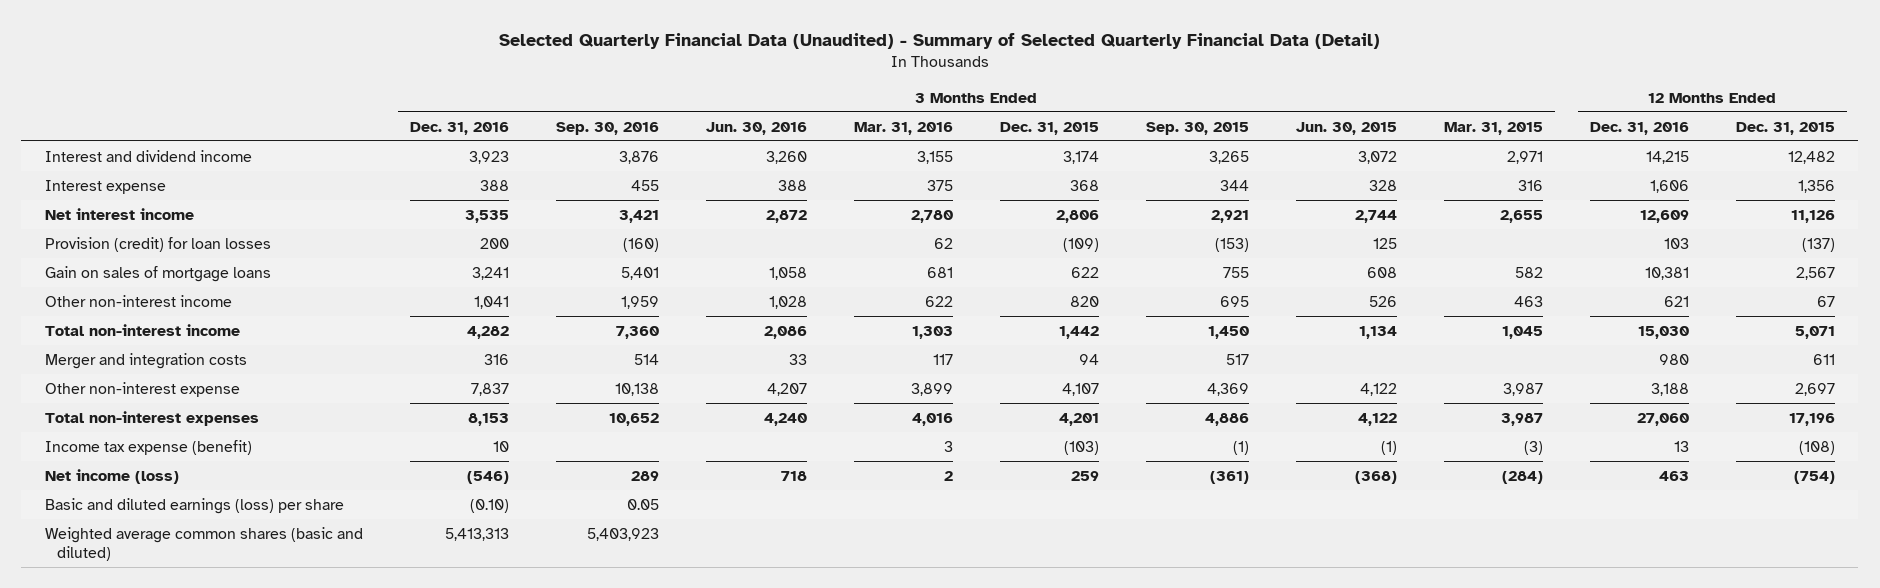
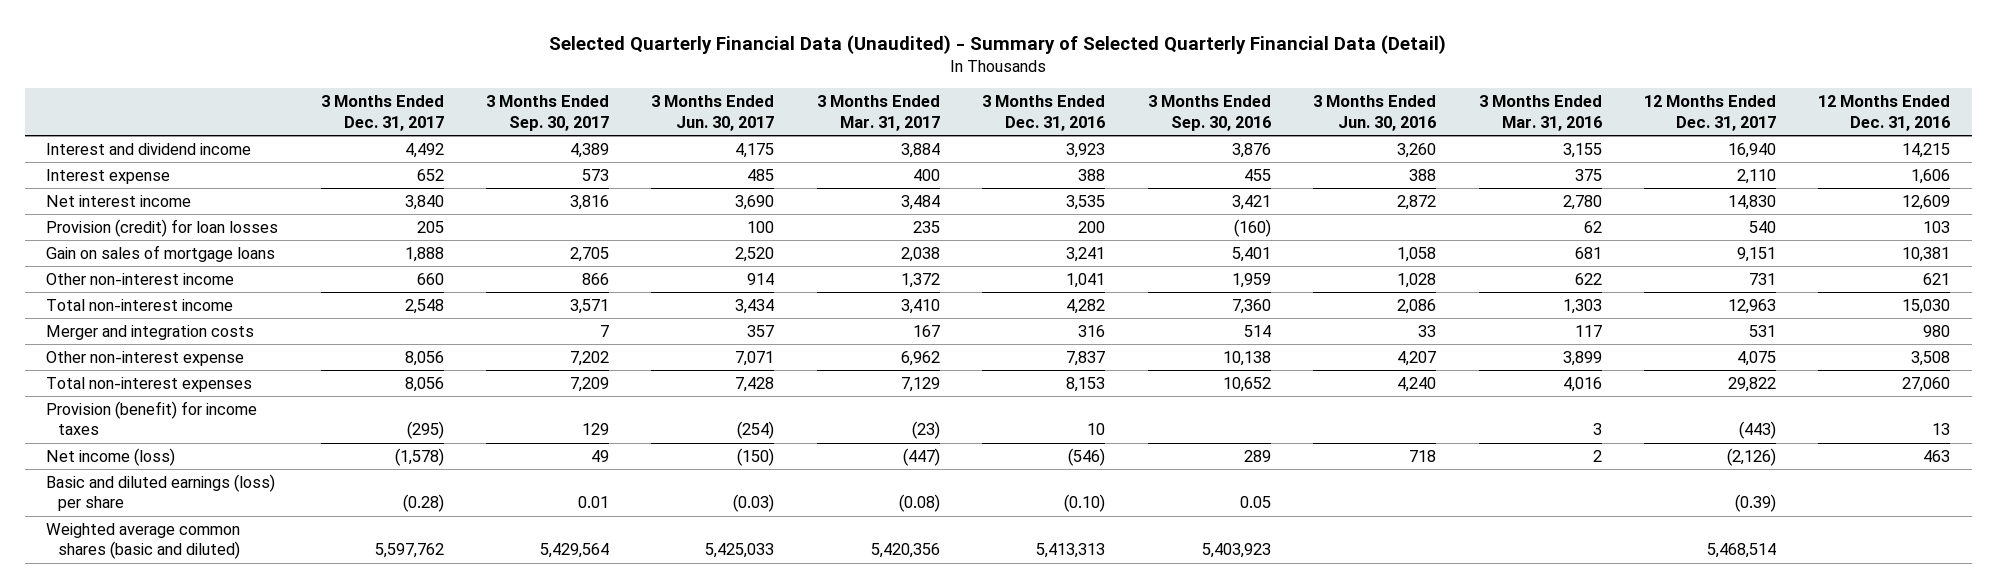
- | 3 Months Ended Dec. 31, 2016 | 3 Months Ended Sep. 30, 2016 | 3 Months Ended Jun. 30, 2016 | 3 Months Ended Mar. 31, 2016 | 3 Months Ended Dec. 31, 2015 | 3 Months Ended Sep. 30, 2015 | 3 Months Ended Jun. 30, 2015 | 3 Months Ended Mar. 31, 2015 | 12 Months Ended Dec. 31, 2016 | 12 Months Ended Dec. 31, 2015
+ | 3 Months Ended Dec. 31, 2017 | 3 Months Ended Sep. 30, 2017 | 3 Months Ended Jun. 30, 2017 | 3 Months Ended Mar. 31, 2017 | 3 Months Ended Dec. 31, 2016 | 3 Months Ended Sep. 30, 2016 | 3 Months Ended Jun. 30, 2016 | 3 Months Ended Mar. 31, 2016 | 12 Months Ended Dec. 31, 2017 | 12 Months Ended Dec. 31, 2016
- Other non-interest expense | 7,837 | 10,138 | 4,207 | 3,899 | 4,107 | 4,369 | 4,122 | 3,987 | 3,188 | 2,697
+ Other non-interest expense | 8,056 | 7,202 | 7,071 | 6,962 | 7,837 | 10,138 | 4,207 | 3,899 | 4,075 | 3,508
- Income tax expense (benefit) | 10 | | | 3 | (103) | (1) | (1) | (3) | 13 | (108)
+ Provision (benefit) for income taxes | (295) | 129 | (254) | (23) | 10 | | | 3 | (443) | 13

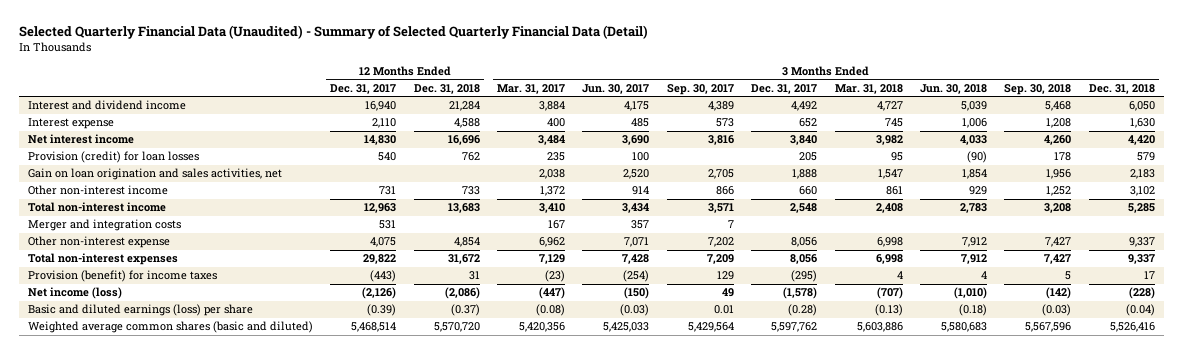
- | 3 Months Ended Dec. 31, 2017 | 3 Months Ended Sep. 30, 2017 | 3 Months Ended Jun. 30, 2017 | 3 Months Ended Mar. 31, 2017 | 3 Months Ended Dec. 31, 2016 | 3 Months Ended Sep. 30, 2016 | 3 Months Ended Jun. 30, 2016 | 3 Months Ended Mar. 31, 2016 | 12 Months Ended Dec. 31, 2017 | 12 Months Ended Dec. 31, 2016
+ | 12 Months Ended Dec. 31, 2017 | 12 Months Ended Dec. 31, 2018 | 3 Months Ended Mar. 31, 2017 | 3 Months Ended Jun. 30, 2017 | 3 Months Ended Sep. 30, 2017 | 3 Months Ended Dec. 31, 2017 | 3 Months Ended Mar. 31, 2018 | 3 Months Ended Jun. 30, 2018 | 3 Months Ended Sep. 30, 2018 | 3 Months Ended Dec. 31, 2018
- Gain on sales of mortgage loans | 1,888 | 2,705 | 2,520 | 2,038 | 3,241 | 5,401 | 1,058 | 681 | 9,151 | 10,381
+ Gain on loan origination and sales activities, net | | | 2,038 | 2,520 | 2,705 | 1,888 | 1,547 | 1,854 | 1,956 | 2,183

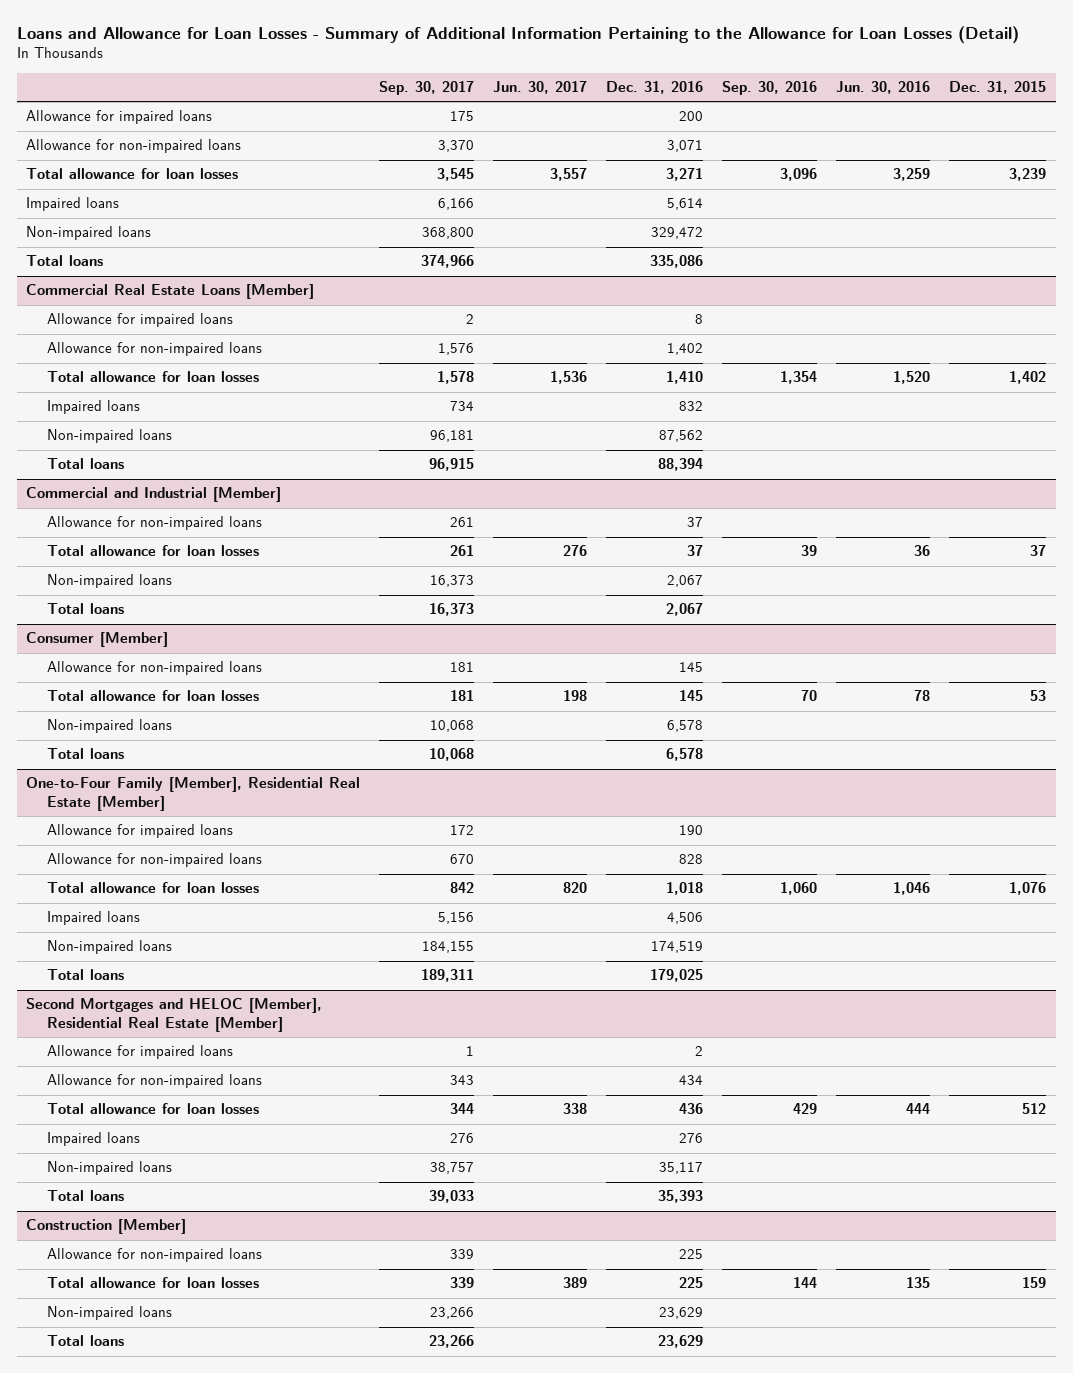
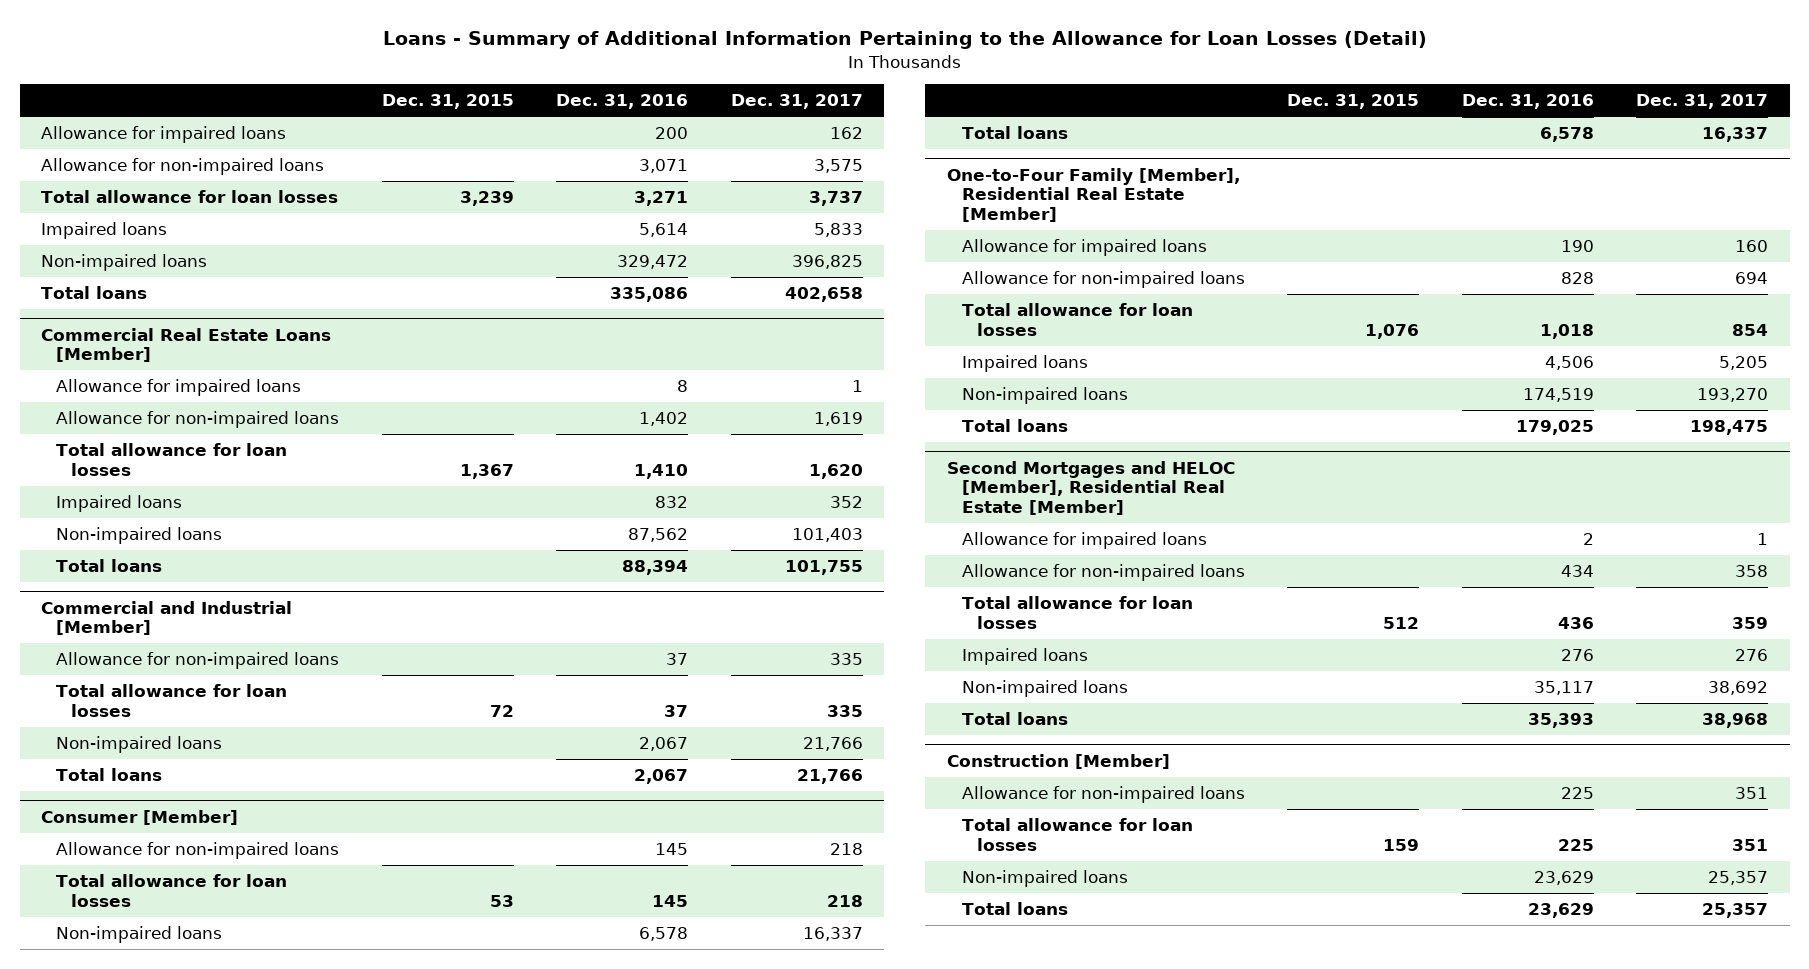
- Loans and Allowance for Loan Losses - Summary of Additional Information Pertaining to the Allowance for Loan Losses (Detail)
+ Loans - Summary of Additional Information Pertaining to the Allowance for Loan Losses (Detail)
- | Sep. 30, 2017 | Jun. 30, 2017 | Dec. 31, 2016 | Sep. 30, 2016 | Jun. 30, 2016 | Dec. 31, 2015
+ | Dec. 31, 2015 | Dec. 31, 2016 | Dec. 31, 2017
@ Commercial Real Estate Loans [Member]
- Total allowance for loan losses | 1,578 | 1,536 | 1,410 | 1,354 | 1,520 | 1,402
+ Total allowance for loan losses | 1,367 | 1,410 | 1,620
@ Commercial and Industrial [Member]
- Total allowance for loan losses | 261 | 276 | 37 | 39 | 36 | 37
+ Total allowance for loan losses | 72 | 37 | 335

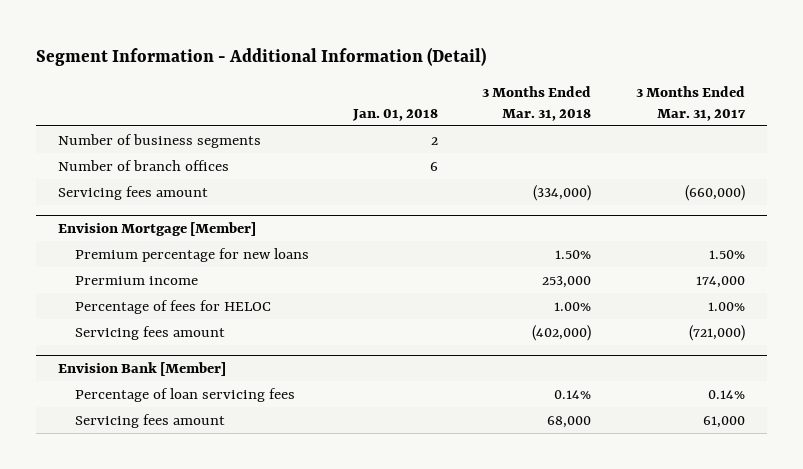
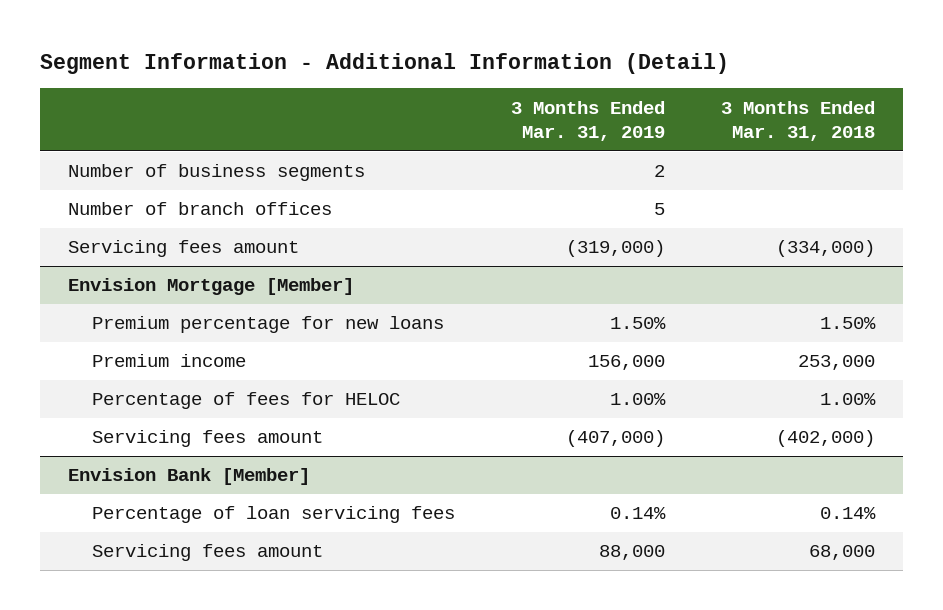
- | Jan. 01, 2018 | 3 Months Ended Mar. 31, 2018 | 3 Months Ended Mar. 31, 2017
+ | 3 Months Ended Mar. 31, 2019 | 3 Months Ended Mar. 31, 2018
@ Envision Mortgage [Member]
- Prermium income | | 253,000 | 174,000
+ Premium income | 156,000 | 253,000

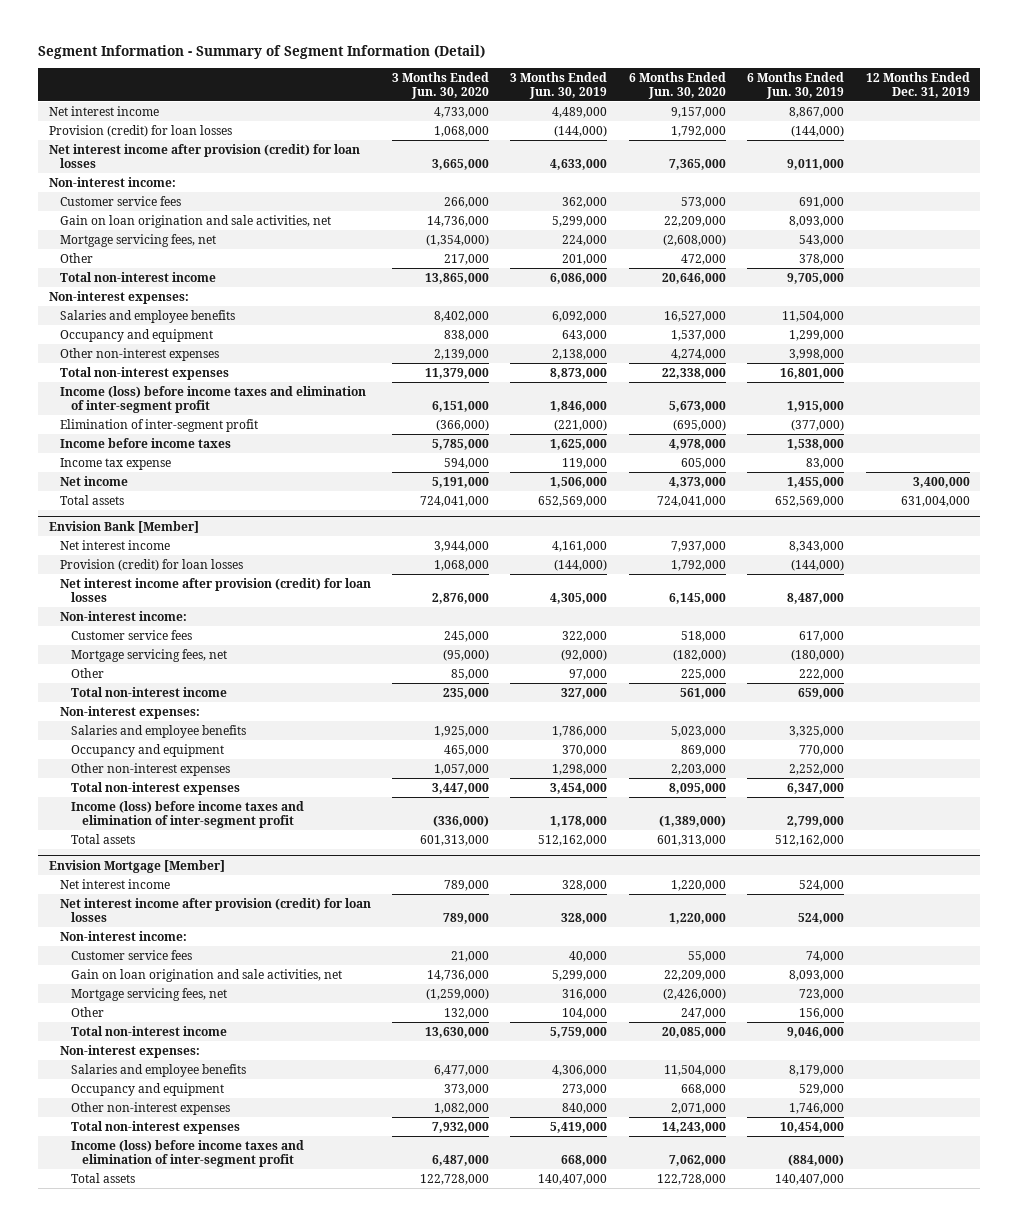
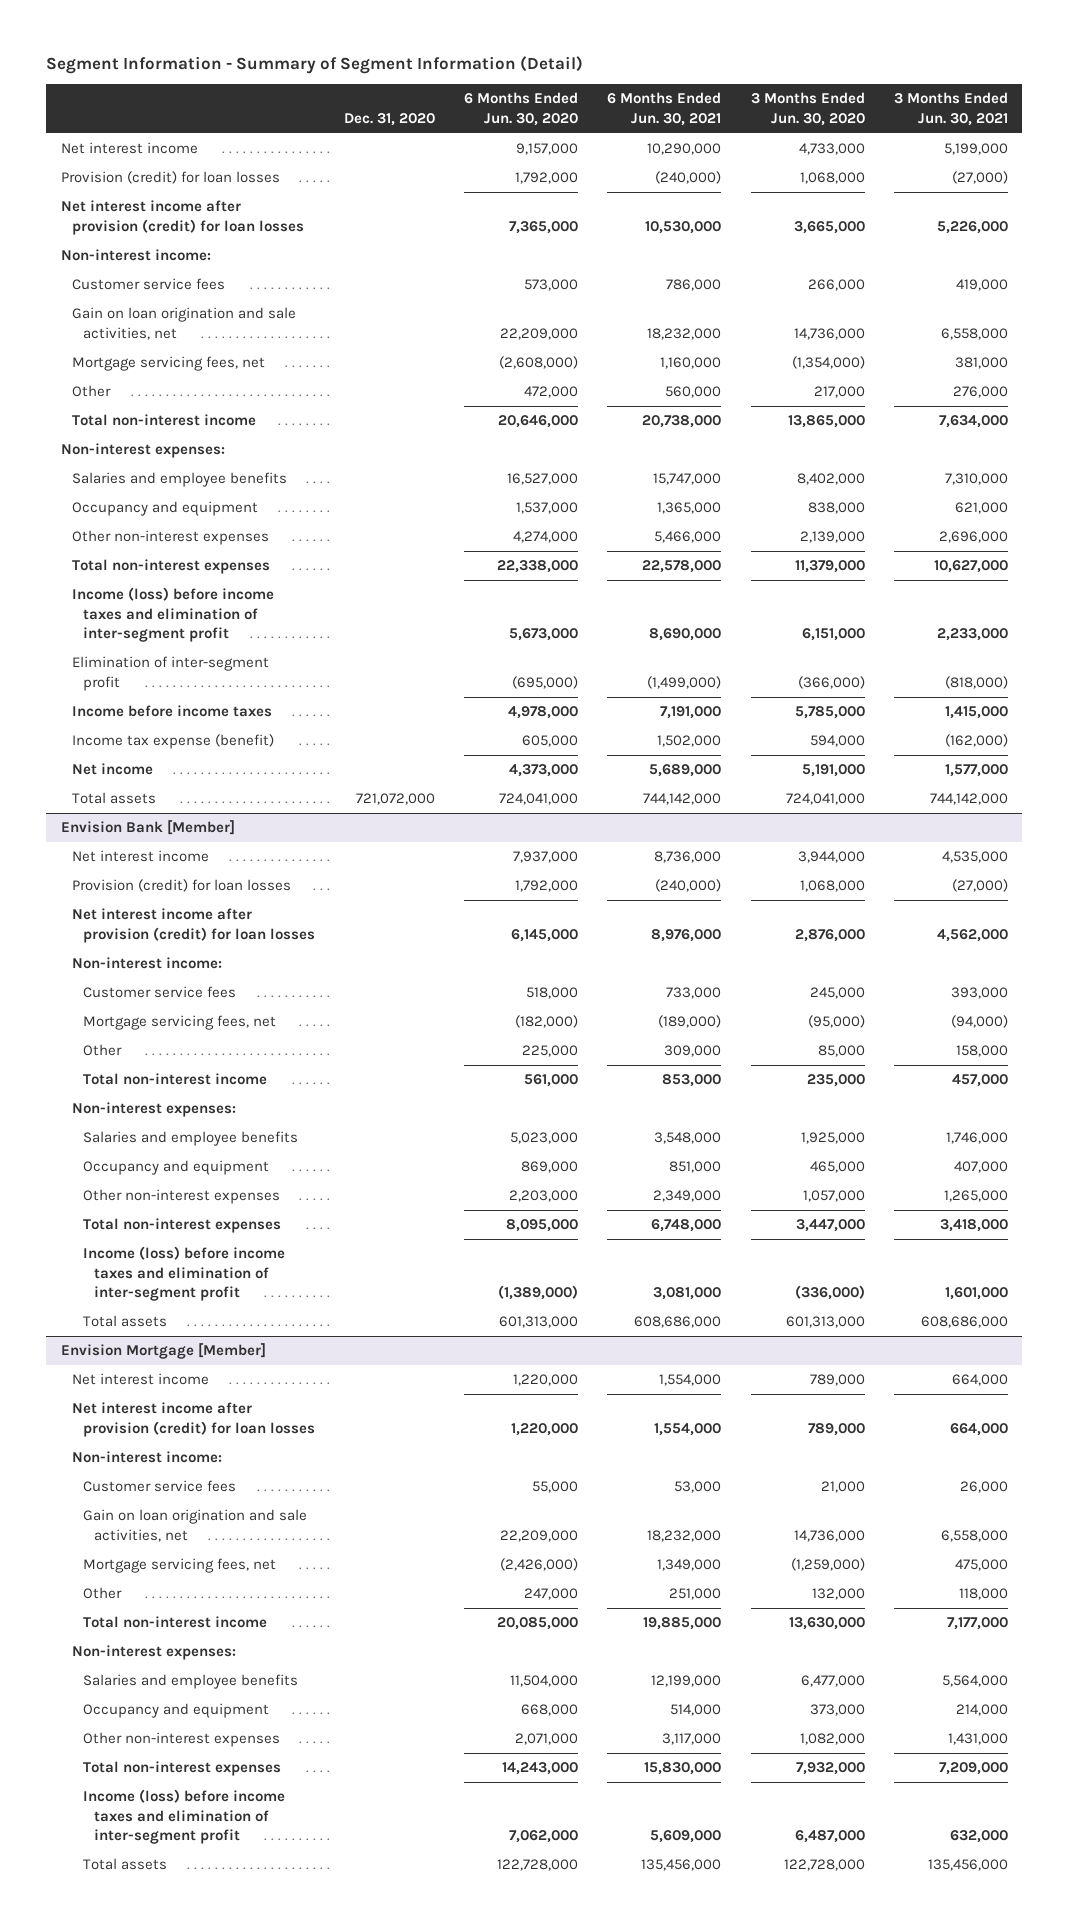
- | 3 Months Ended Jun. 30, 2020 | 3 Months Ended Jun. 30, 2019 | 6 Months Ended Jun. 30, 2020 | 6 Months Ended Jun. 30, 2019 | 12 Months Ended Dec. 31, 2019
+ | Dec. 31, 2020 | 6 Months Ended Jun. 30, 2020 | 6 Months Ended Jun. 30, 2021 | 3 Months Ended Jun. 30, 2020 | 3 Months Ended Jun. 30, 2021
- Income tax expense | 594,000 | 119,000 | 605,000 | 83,000 |
+ Income tax expense (benefit) | | 605,000 | 1,502,000 | 594,000 | (162,000)

